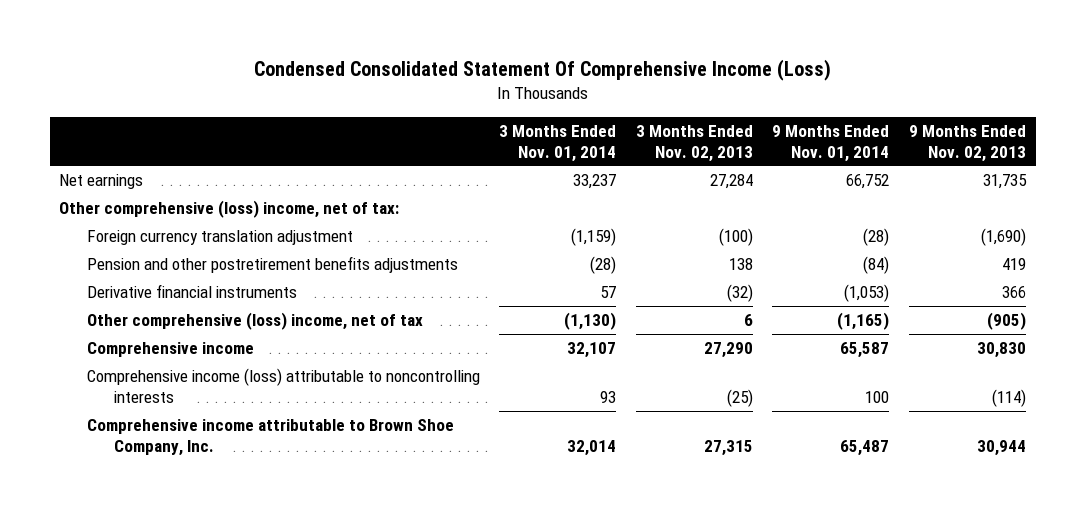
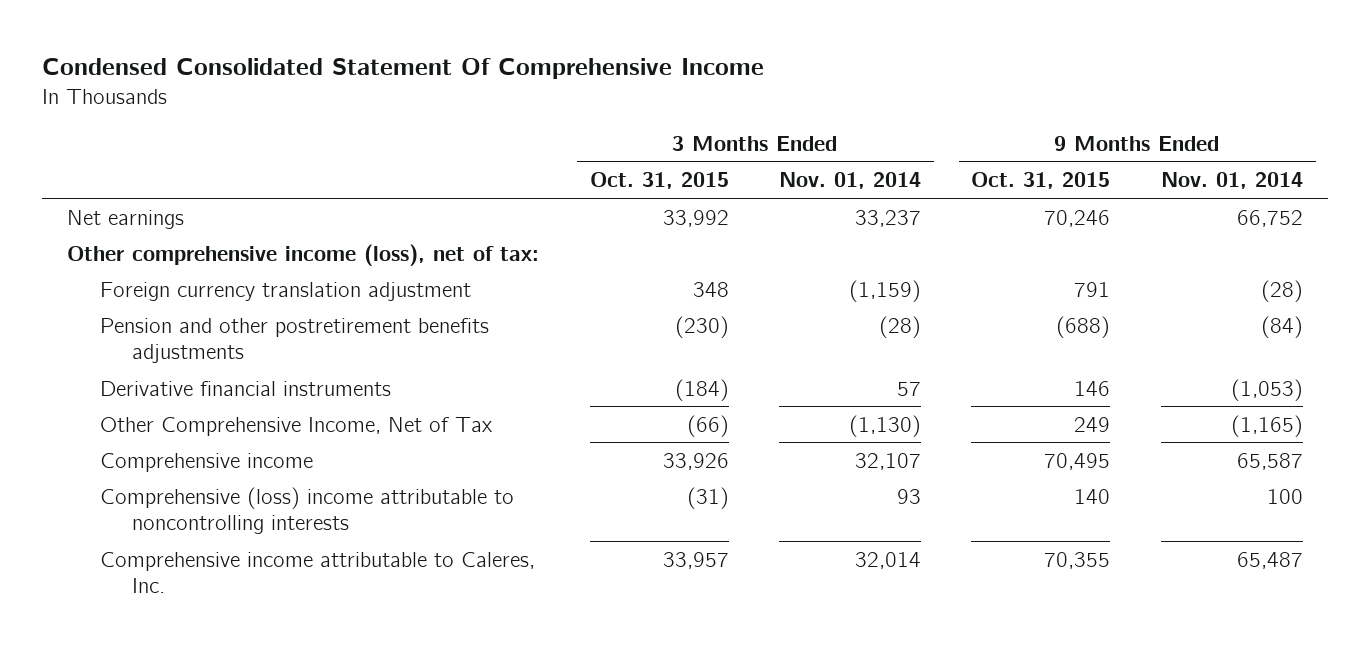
- Condensed Consolidated Statement Of Comprehensive Income (Loss)
+ Condensed Consolidated Statement Of Comprehensive Income
- | 3 Months Ended Nov. 01, 2014 | 3 Months Ended Nov. 02, 2013 | 9 Months Ended Nov. 01, 2014 | 9 Months Ended Nov. 02, 2013
+ | 3 Months Ended Oct. 31, 2015 | 3 Months Ended Nov. 01, 2014 | 9 Months Ended Oct. 31, 2015 | 9 Months Ended Nov. 01, 2014
- Other comprehensive (loss) income, net of tax:
+ Other comprehensive income (loss), net of tax:
- Other comprehensive (loss) income, net of tax | (1,130) | 6 | (1,165) | (905)
+ Other Comprehensive Income, Net of Tax | (66) | (1,130) | 249 | (1,165)
- Comprehensive income (loss) attributable to noncontrolling interests | 93 | (25) | 100 | (114)
- Comprehensive income attributable to Brown Shoe Company, Inc. | 32,014 | 27,315 | 65,487 | 30,944
+ Comprehensive (loss) income attributable to noncontrolling interests | (31) | 93 | 140 | 100
+ Comprehensive income attributable to Caleres, Inc. | 33,957 | 32,014 | 70,355 | 65,487

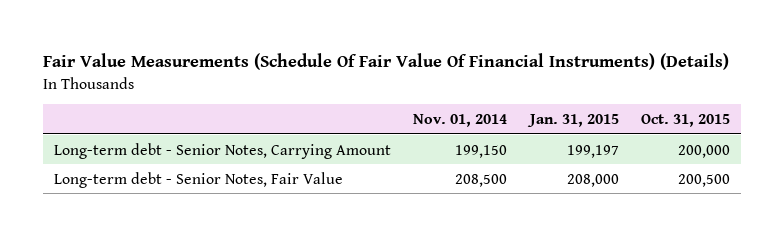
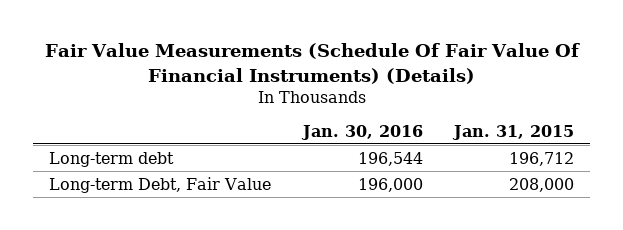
- | Nov. 01, 2014 | Jan. 31, 2015 | Oct. 31, 2015
+ | Jan. 30, 2016 | Jan. 31, 2015
- Long-term debt - Senior Notes, Carrying Amount | 199,150 | 199,197 | 200,000
- Long-term debt - Senior Notes, Fair Value | 208,500 | 208,000 | 200,500
+ Long-term debt | 196,544 | 196,712
+ Long-term Debt, Fair Value | 196,000 | 208,000

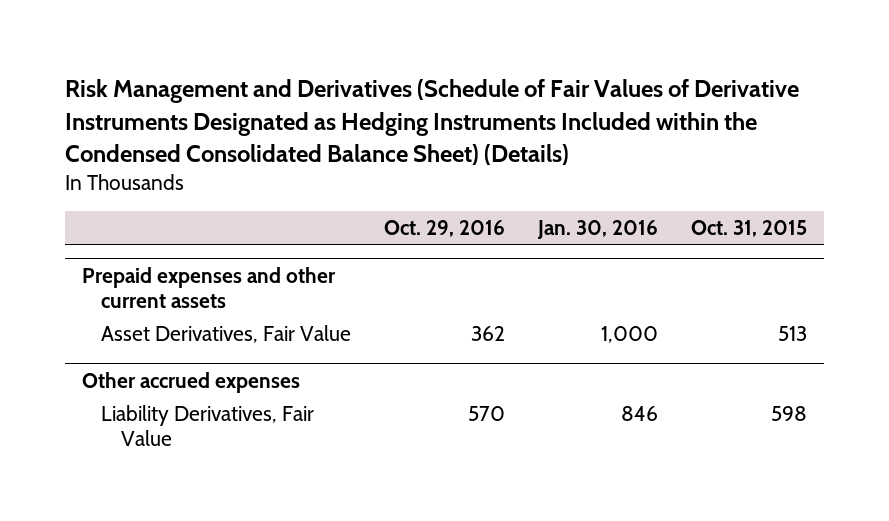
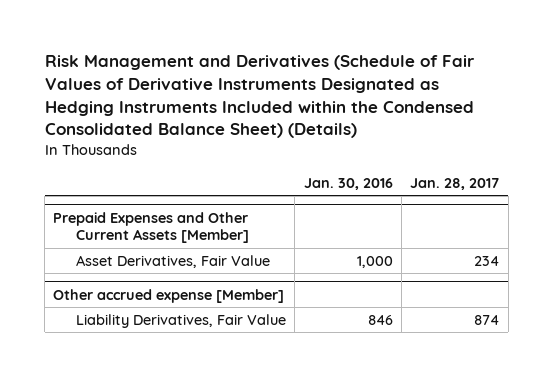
- | Oct. 29, 2016 | Jan. 30, 2016 | Oct. 31, 2015
+ | Jan. 30, 2016 | Jan. 28, 2017
- Prepaid expenses and other current assets
+ Prepaid Expenses and Other Current Assets [Member]
- Other accrued expenses
+ Other accrued expense [Member]

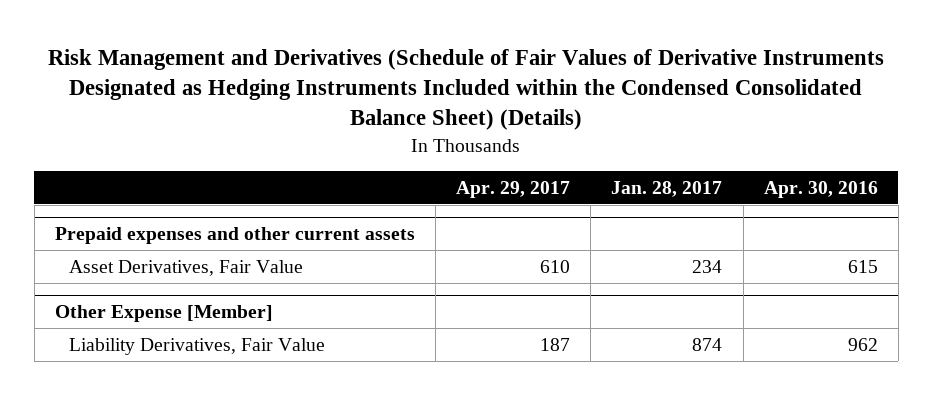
- | Jan. 30, 2016 | Jan. 28, 2017
+ | Apr. 29, 2017 | Jan. 28, 2017 | Apr. 30, 2016
- Prepaid Expenses and Other Current Assets [Member]
+ Prepaid expenses and other current assets
- Other accrued expense [Member]
+ Other Expense [Member]

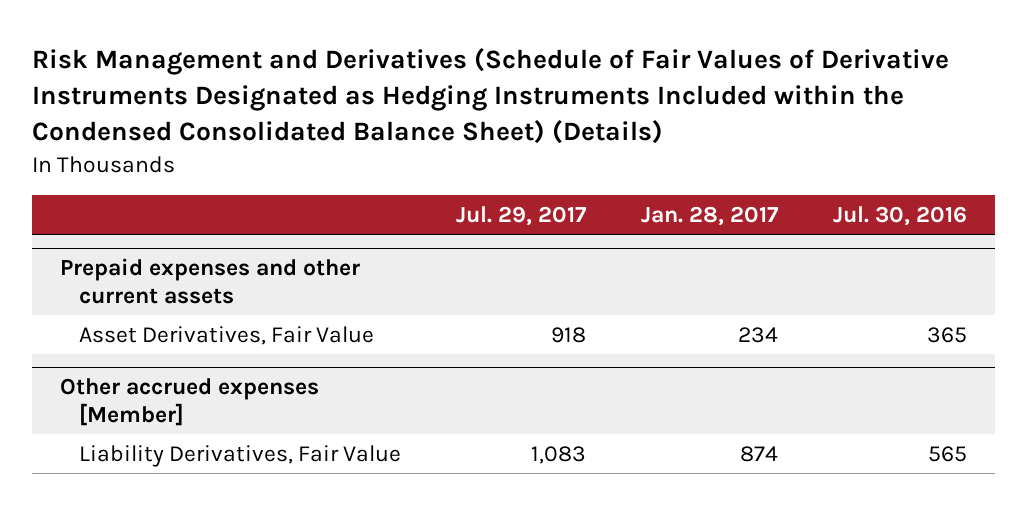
- | Apr. 29, 2017 | Jan. 28, 2017 | Apr. 30, 2016
+ | Jul. 29, 2017 | Jan. 28, 2017 | Jul. 30, 2016
- Other Expense [Member]
+ Other accrued expenses [Member]

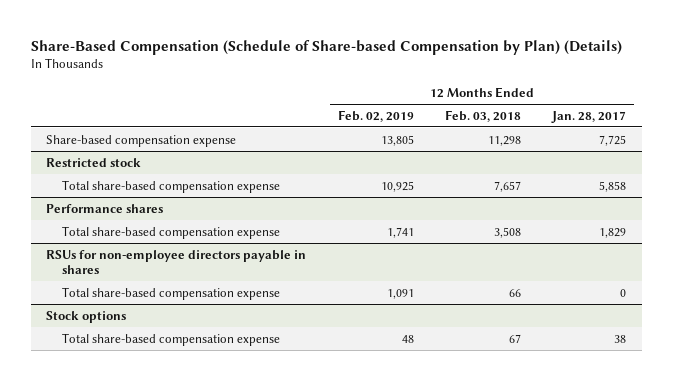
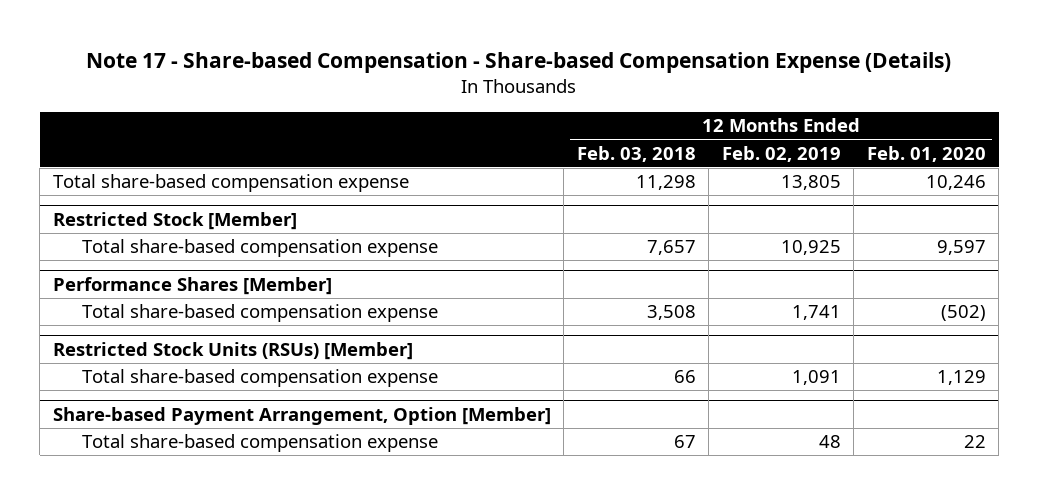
- Share-Based Compensation (Schedule of Share-based Compensation by Plan) (Details)
+ Note 17 - Share-based Compensation - Share-based Compensation Expense (Details)
- | 12 Months Ended Feb. 02, 2019 | 12 Months Ended Feb. 03, 2018 | 12 Months Ended Jan. 28, 2017
+ | 12 Months Ended Feb. 03, 2018 | 12 Months Ended Feb. 02, 2019 | 12 Months Ended Feb. 01, 2020
- Share-based compensation expense | 13,805 | 11,298 | 7,725
- Restricted stock
+ Total share-based compensation expense | 11,298 | 13,805 | 10,246
+ Restricted Stock [Member]
- Performance shares
+ Performance Shares [Member]
- RSUs for non-employee directors payable in shares
+ Restricted Stock Units (RSUs) [Member]
- Stock options
+ Share-based Payment Arrangement, Option [Member]

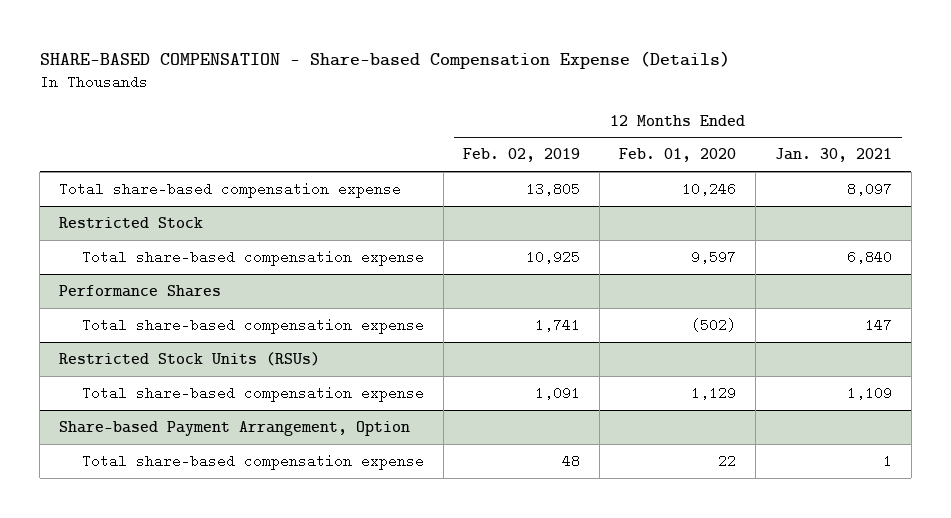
- Note 17 - Share-based Compensation - Share-based Compensation Expense (Details)
+ SHARE-BASED COMPENSATION - Share-based Compensation Expense (Details)
- | 12 Months Ended Feb. 03, 2018 | 12 Months Ended Feb. 02, 2019 | 12 Months Ended Feb. 01, 2020
+ | 12 Months Ended Feb. 02, 2019 | 12 Months Ended Feb. 01, 2020 | 12 Months Ended Jan. 30, 2021
- Restricted Stock [Member]
+ Restricted Stock
- Performance Shares [Member]
+ Performance Shares
- Restricted Stock Units (RSUs) [Member]
+ Restricted Stock Units (RSUs)
- Share-based Payment Arrangement, Option [Member]
+ Share-based Payment Arrangement, Option

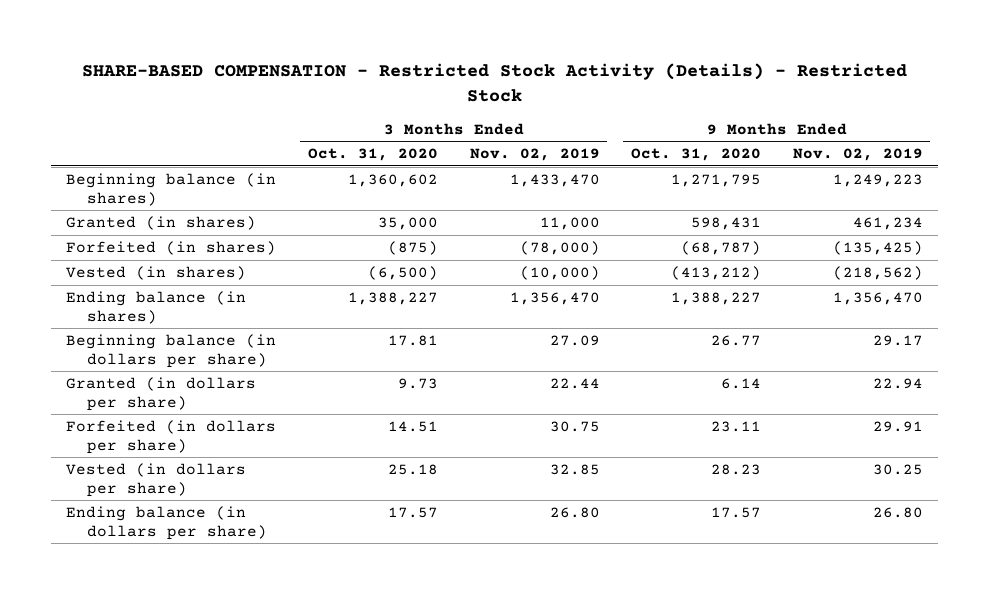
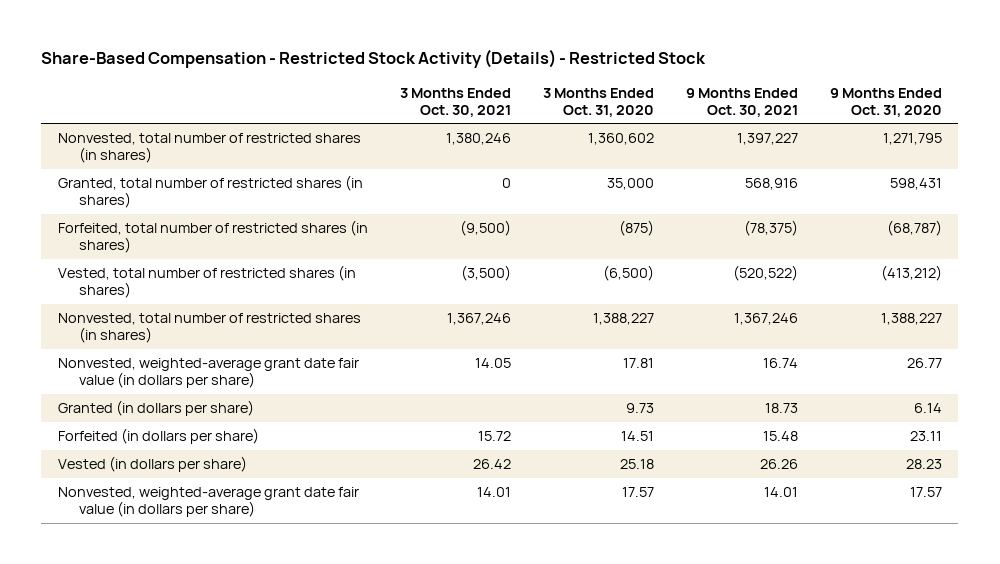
- SHARE-BASED COMPENSATION - Restricted Stock Activity (Details) - Restricted Stock
+ Share-Based Compensation - Restricted Stock Activity (Details) - Restricted Stock
- | 3 Months Ended Oct. 31, 2020 | 3 Months Ended Nov. 02, 2019 | 9 Months Ended Oct. 31, 2020 | 9 Months Ended Nov. 02, 2019
+ | 3 Months Ended Oct. 30, 2021 | 3 Months Ended Oct. 31, 2020 | 9 Months Ended Oct. 30, 2021 | 9 Months Ended Oct. 31, 2020
- Beginning balance (in shares) | 1,360,602 | 1,433,470 | 1,271,795 | 1,249,223
- Granted (in shares) | 35,000 | 11,000 | 598,431 | 461,234
- Forfeited (in shares) | (875) | (78,000) | (68,787) | (135,425)
- Vested (in shares) | (6,500) | (10,000) | (413,212) | (218,562)
- Ending balance (in shares) | 1,388,227 | 1,356,470 | 1,388,227 | 1,356,470
- Beginning balance (in dollars per share) | 17.81 | 27.09 | 26.77 | 29.17
+ Nonvested, total number of restricted shares (in shares) | 1,380,246 | 1,360,602 | 1,397,227 | 1,271,795
+ Granted, total number of restricted shares (in shares) | 0 | 35,000 | 568,916 | 598,431
+ Forfeited, total number of restricted shares (in shares) | (9,500) | (875) | (78,375) | (68,787)
+ Vested, total number of restricted shares (in shares) | (3,500) | (6,500) | (520,522) | (413,212)
+ Nonvested, total number of restricted shares (in shares) | 1,367,246 | 1,388,227 | 1,367,246 | 1,388,227
+ Nonvested, weighted-average grant date fair value (in dollars per share) | 14.05 | 17.81 | 16.74 | 26.77
- Ending balance (in dollars per share) | 17.57 | 26.80 | 17.57 | 26.80
+ Nonvested, weighted-average grant date fair value (in dollars per share) | 14.01 | 17.57 | 14.01 | 17.57

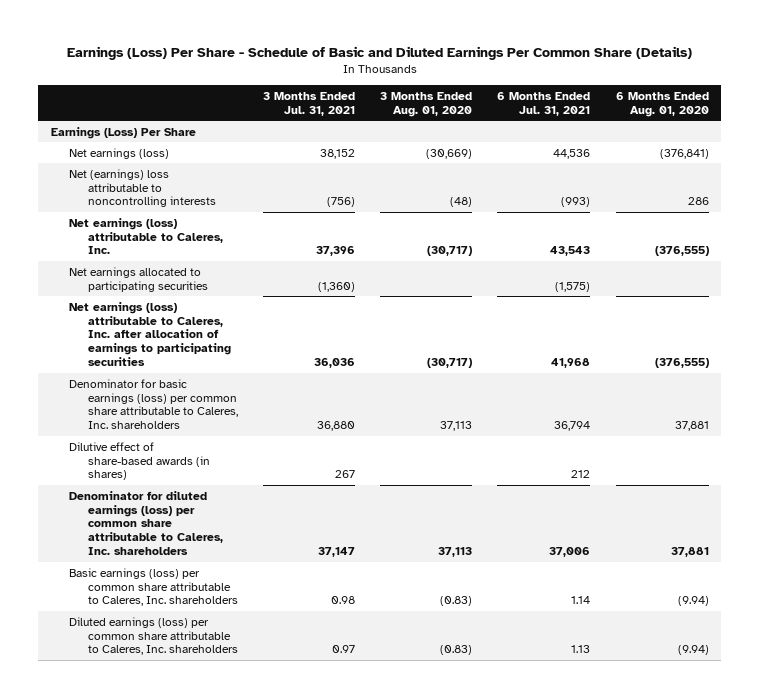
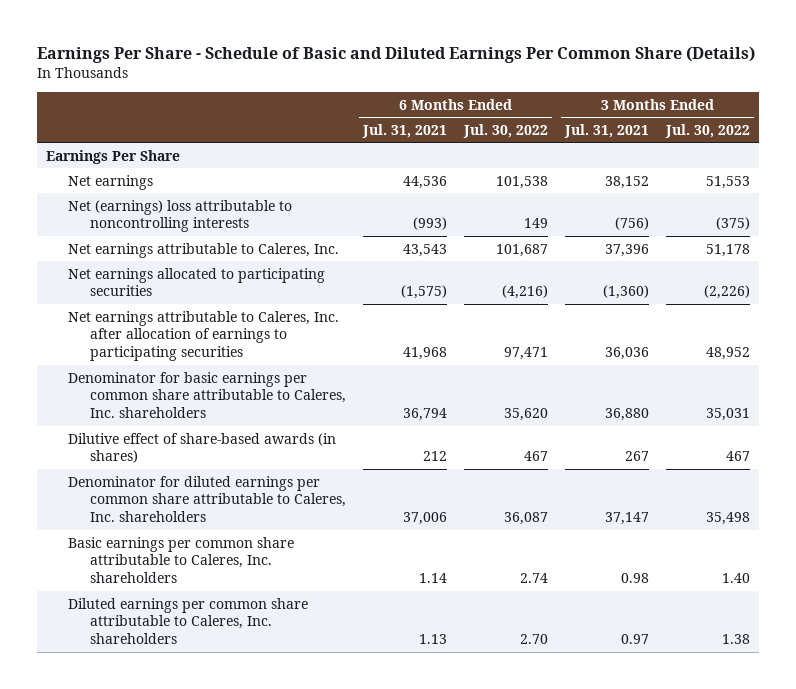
- Earnings (Loss) Per Share - Schedule of Basic and Diluted Earnings Per Common Share (Details)
+ Earnings Per Share - Schedule of Basic and Diluted Earnings Per Common Share (Details)
- | 3 Months Ended Jul. 31, 2021 | 3 Months Ended Aug. 01, 2020 | 6 Months Ended Jul. 31, 2021 | 6 Months Ended Aug. 01, 2020
+ | 6 Months Ended Jul. 31, 2021 | 6 Months Ended Jul. 30, 2022 | 3 Months Ended Jul. 31, 2021 | 3 Months Ended Jul. 30, 2022
- Earnings (Loss) Per Share
- Net earnings (loss) | 38,152 | (30,669) | 44,536 | (376,841)
+ Earnings Per Share
+ Net earnings | 44,536 | 101,538 | 38,152 | 51,553
- Net earnings (loss) attributable to Caleres, Inc. | 37,396 | (30,717) | 43,543 | (376,555)
+ Net earnings attributable to Caleres, Inc. | 43,543 | 101,687 | 37,396 | 51,178
- Net earnings (loss) attributable to Caleres, Inc. after allocation of earnings to participating securities | 36,036 | (30,717) | 41,968 | (376,555)
- Denominator for basic earnings (loss) per common share attributable to Caleres, Inc. shareholders | 36,880 | 37,113 | 36,794 | 37,881
+ Net earnings attributable to Caleres, Inc. after allocation of earnings to participating securities | 41,968 | 97,471 | 36,036 | 48,952
+ Denominator for basic earnings per common share attributable to Caleres, Inc. shareholders | 36,794 | 35,620 | 36,880 | 35,031
- Denominator for diluted earnings (loss) per common share attributable to Caleres, Inc. shareholders | 37,147 | 37,113 | 37,006 | 37,881
- Basic earnings (loss) per common share attributable to Caleres, Inc. shareholders | 0.98 | (0.83) | 1.14 | (9.94)
- Diluted earnings (loss) per common share attributable to Caleres, Inc. shareholders | 0.97 | (0.83) | 1.13 | (9.94)
+ Denominator for diluted earnings per common share attributable to Caleres, Inc. shareholders | 37,006 | 36,087 | 37,147 | 35,498
+ Basic earnings per common share attributable to Caleres, Inc. shareholders | 1.14 | 2.74 | 0.98 | 1.40
+ Diluted earnings per common share attributable to Caleres, Inc. shareholders | 1.13 | 2.70 | 0.97 | 1.38

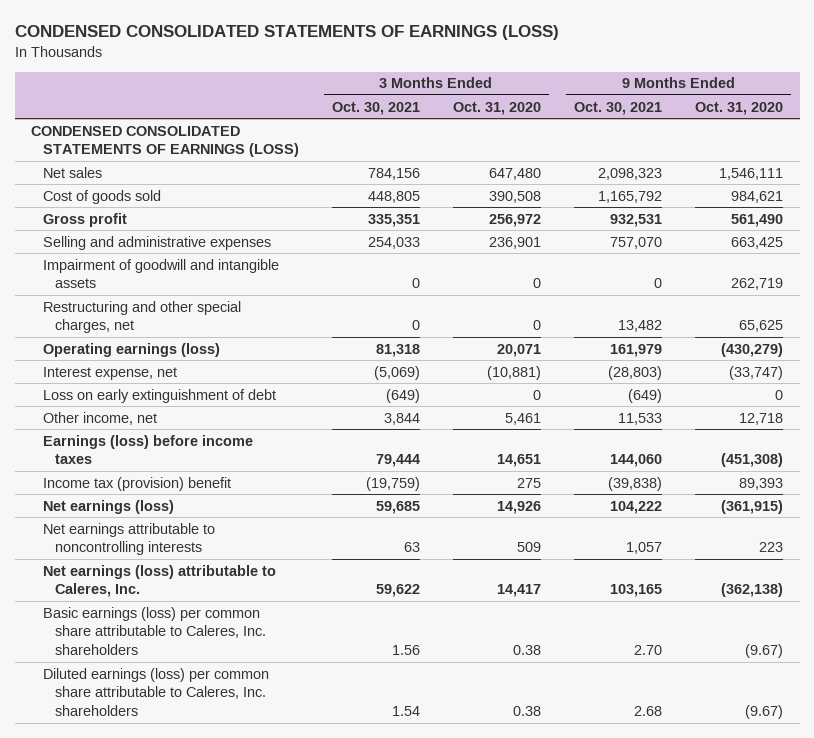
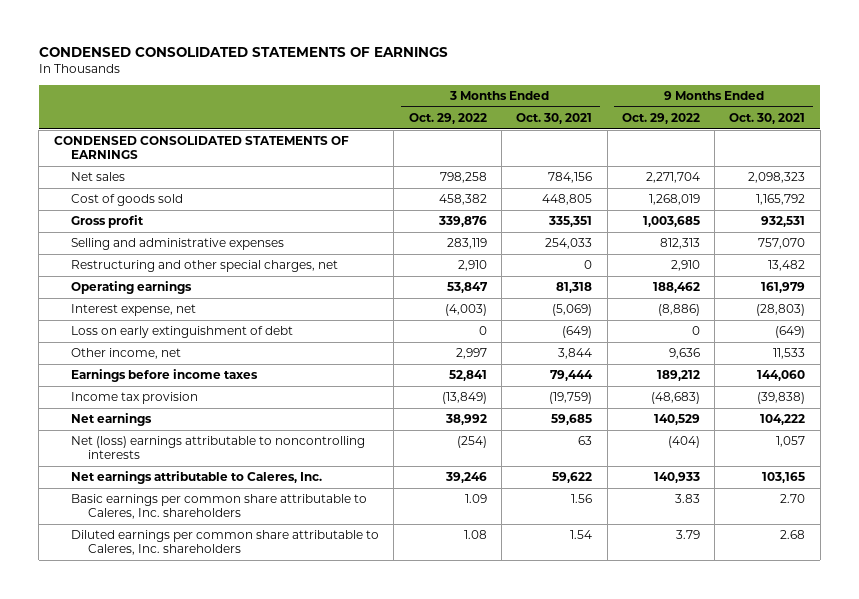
- CONDENSED CONSOLIDATED STATEMENTS OF EARNINGS (LOSS)
+ CONDENSED CONSOLIDATED STATEMENTS OF EARNINGS
- | 3 Months Ended Oct. 30, 2021 | 3 Months Ended Oct. 31, 2020 | 9 Months Ended Oct. 30, 2021 | 9 Months Ended Oct. 31, 2020
+ | 3 Months Ended Oct. 29, 2022 | 3 Months Ended Oct. 30, 2021 | 9 Months Ended Oct. 29, 2022 | 9 Months Ended Oct. 30, 2021
- CONDENSED CONSOLIDATED STATEMENTS OF EARNINGS (LOSS)
+ CONDENSED CONSOLIDATED STATEMENTS OF EARNINGS
- Impairment of goodwill and intangible assets | 0 | 0 | 0 | 262,719
- Operating earnings (loss) | 81,318 | 20,071 | 161,979 | (430,279)
+ Operating earnings | 53,847 | 81,318 | 188,462 | 161,979
- Earnings (loss) before income taxes | 79,444 | 14,651 | 144,060 | (451,308)
- Income tax (provision) benefit | (19,759) | 275 | (39,838) | 89,393
- Net earnings (loss) | 59,685 | 14,926 | 104,222 | (361,915)
- Net earnings attributable to noncontrolling interests | 63 | 509 | 1,057 | 223
- Net earnings (loss) attributable to Caleres, Inc. | 59,622 | 14,417 | 103,165 | (362,138)
- Basic earnings (loss) per common share attributable to Caleres, Inc. shareholders | 1.56 | 0.38 | 2.70 | (9.67)
- Diluted earnings (loss) per common share attributable to Caleres, Inc. shareholders | 1.54 | 0.38 | 2.68 | (9.67)
+ Earnings before income taxes | 52,841 | 79,444 | 189,212 | 144,060
+ Income tax provision | (13,849) | (19,759) | (48,683) | (39,838)
+ Net earnings | 38,992 | 59,685 | 140,529 | 104,222
+ Net (loss) earnings attributable to noncontrolling interests | (254) | 63 | (404) | 1,057
+ Net earnings attributable to Caleres, Inc. | 39,246 | 59,622 | 140,933 | 103,165
+ Basic earnings per common share attributable to Caleres, Inc. shareholders | 1.09 | 1.56 | 3.83 | 2.70
+ Diluted earnings per common share attributable to Caleres, Inc. shareholders | 1.08 | 1.54 | 3.79 | 2.68

